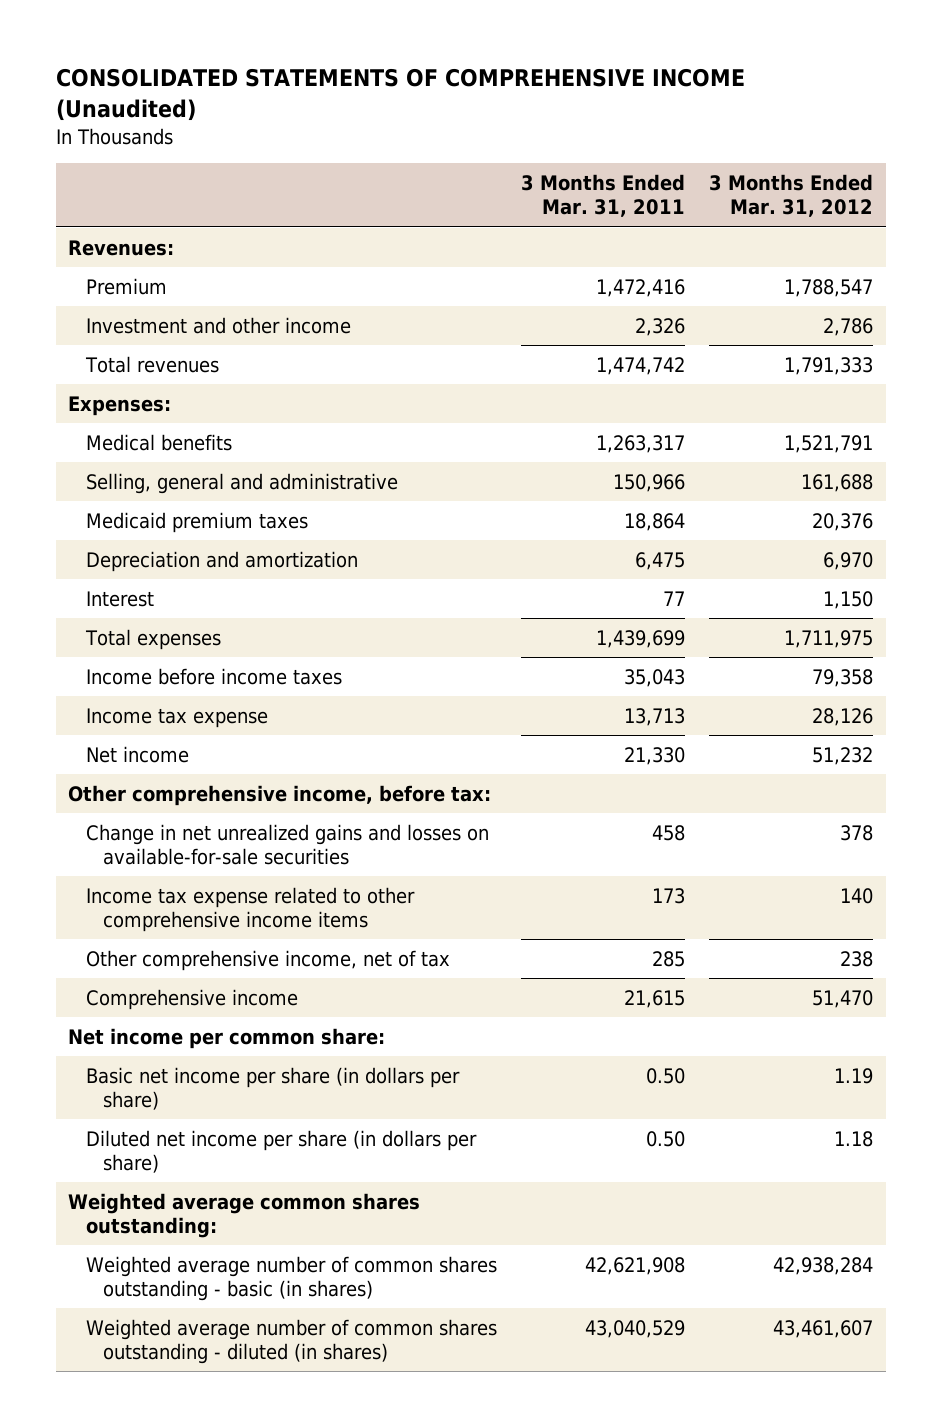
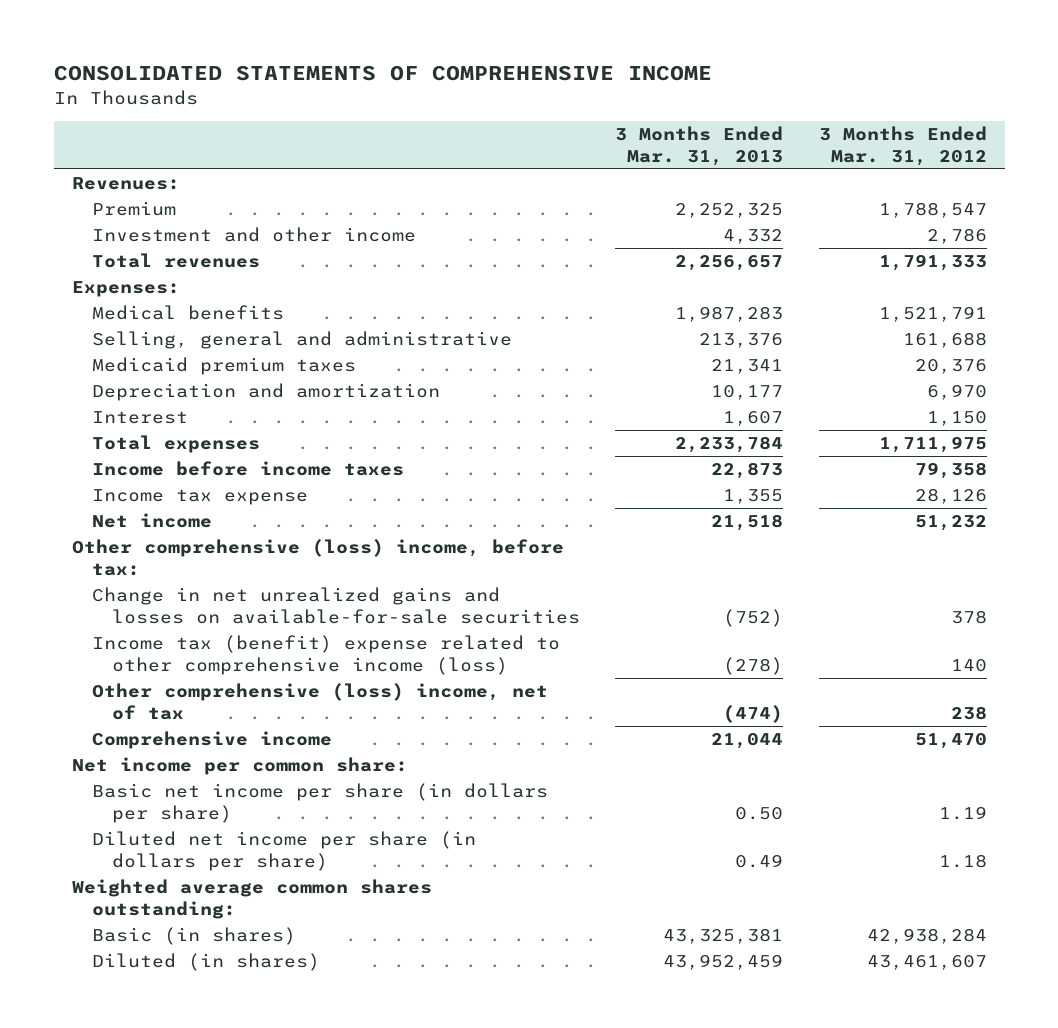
- CONSOLIDATED STATEMENTS OF COMPREHENSIVE INCOME (Unaudited)
+ CONSOLIDATED STATEMENTS OF COMPREHENSIVE INCOME
- | 3 Months Ended Mar. 31, 2011 | 3 Months Ended Mar. 31, 2012
+ | 3 Months Ended Mar. 31, 2013 | 3 Months Ended Mar. 31, 2012
- Other comprehensive income, before tax:
+ Other comprehensive (loss) income, before tax:
- Income tax expense related to other comprehensive income items | 173 | 140
- Other comprehensive income, net of tax | 285 | 238
+ Income tax (benefit) expense related to other comprehensive income (loss) | (278) | 140
+ Other comprehensive (loss) income, net of tax | (474) | 238
- Weighted average number of common shares outstanding - basic (in shares) | 42,621,908 | 42,938,284
- Weighted average number of common shares outstanding - diluted (in shares) | 43,040,529 | 43,461,607
+ Basic (in shares) | 43,325,381 | 42,938,284
+ Diluted (in shares) | 43,952,459 | 43,461,607

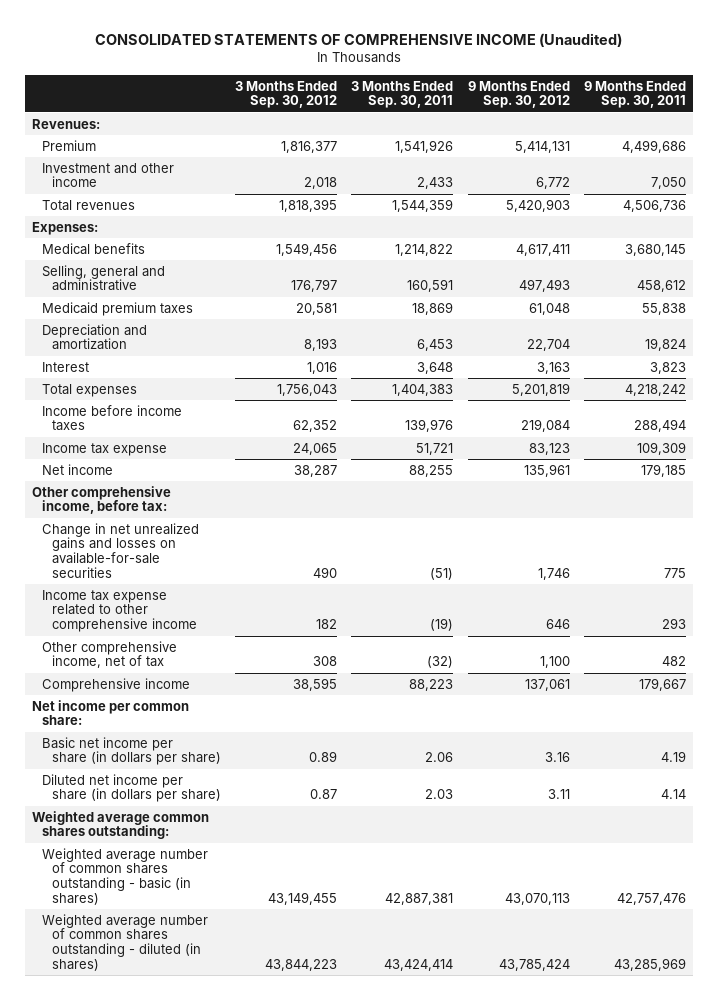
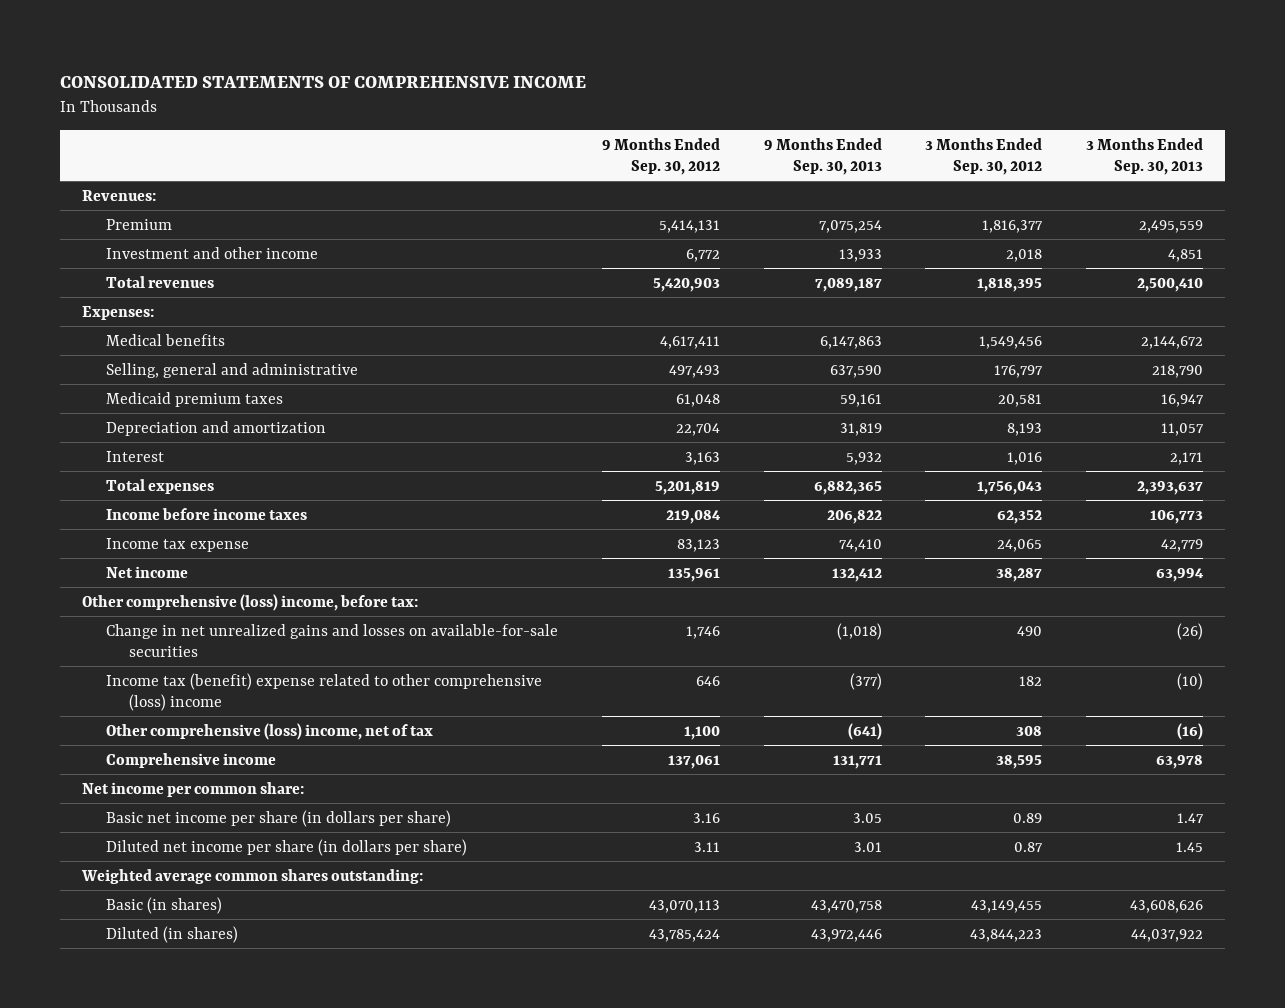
- CONSOLIDATED STATEMENTS OF COMPREHENSIVE INCOME (Unaudited)
+ CONSOLIDATED STATEMENTS OF COMPREHENSIVE INCOME
- | 3 Months Ended Sep. 30, 2012 | 3 Months Ended Sep. 30, 2011 | 9 Months Ended Sep. 30, 2012 | 9 Months Ended Sep. 30, 2011
+ | 9 Months Ended Sep. 30, 2012 | 9 Months Ended Sep. 30, 2013 | 3 Months Ended Sep. 30, 2012 | 3 Months Ended Sep. 30, 2013
- Other comprehensive income, before tax:
+ Other comprehensive (loss) income, before tax:
- Income tax expense related to other comprehensive income | 182 | (19) | 646 | 293
- Other comprehensive income, net of tax | 308 | (32) | 1,100 | 482
+ Income tax (benefit) expense related to other comprehensive (loss) income | 646 | (377) | 182 | (10)
+ Other comprehensive (loss) income, net of tax | 1,100 | (641) | 308 | (16)
- Weighted average number of common shares outstanding - basic (in shares) | 43,149,455 | 42,887,381 | 43,070,113 | 42,757,476
- Weighted average number of common shares outstanding - diluted (in shares) | 43,844,223 | 43,424,414 | 43,785,424 | 43,285,969
+ Basic (in shares) | 43,070,113 | 43,470,758 | 43,149,455 | 43,608,626
+ Diluted (in shares) | 43,785,424 | 43,972,446 | 43,844,223 | 44,037,922

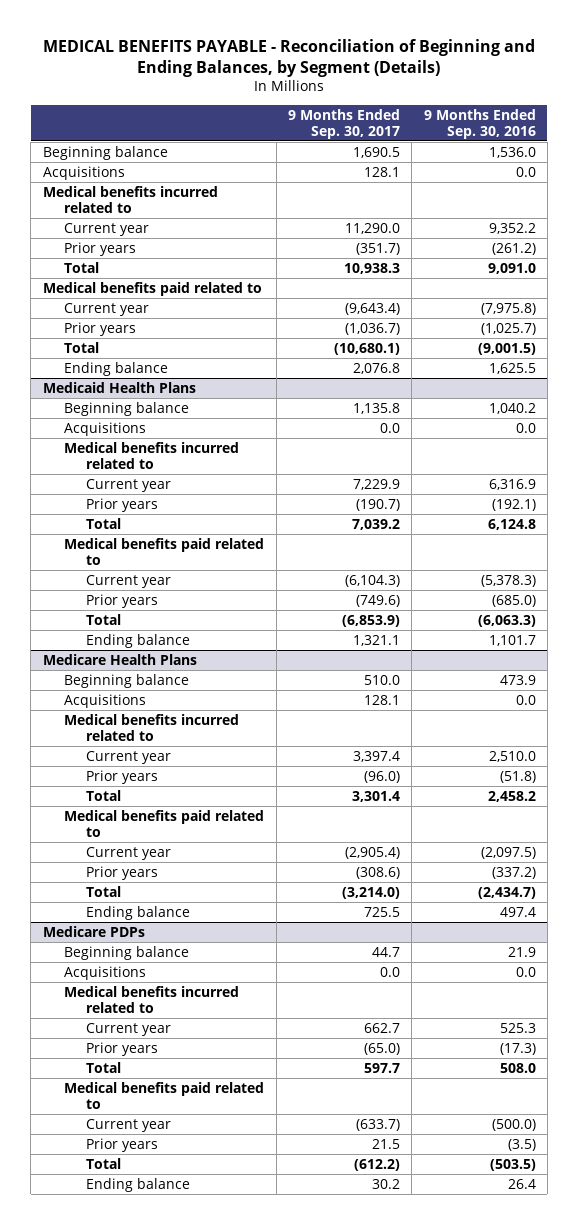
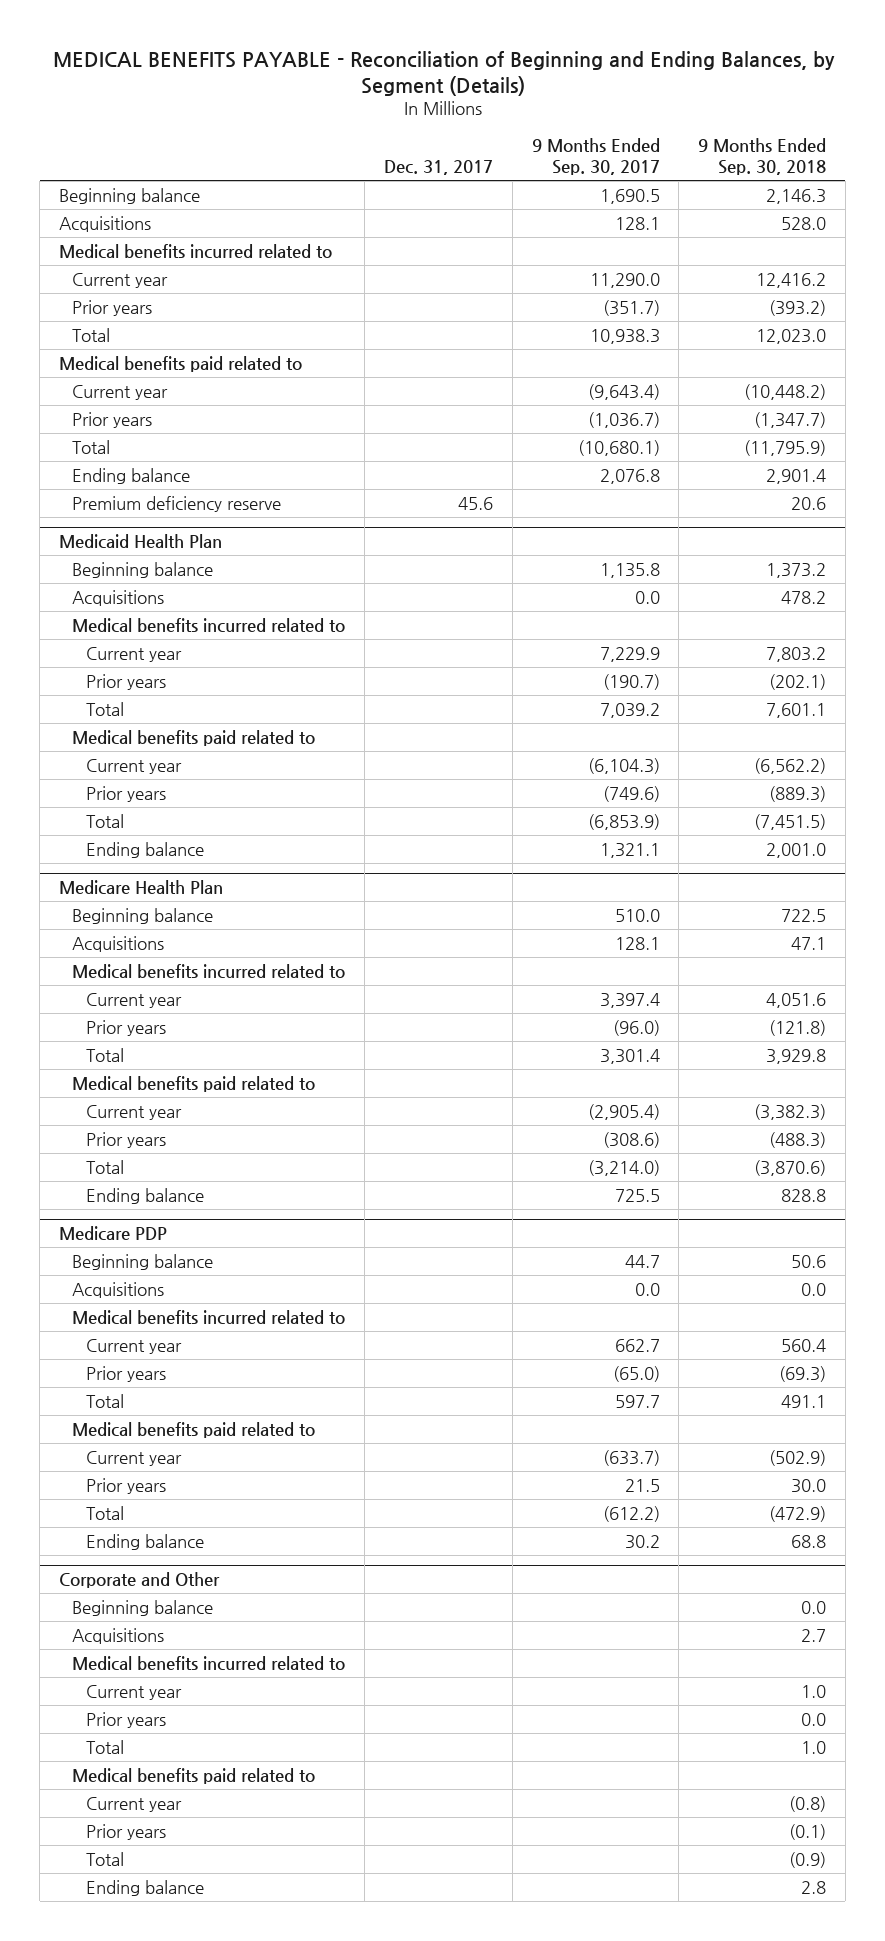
- | 9 Months Ended Sep. 30, 2017 | 9 Months Ended Sep. 30, 2016
+ | Dec. 31, 2017 | 9 Months Ended Sep. 30, 2017 | 9 Months Ended Sep. 30, 2018
- Medicaid Health Plans
+ Premium deficiency reserve | 45.6 | | 20.6
+ Medicaid Health Plan
- Medicare Health Plans
+ Medicare Health Plan
- Medicare PDPs
+ Medicare PDP
+ Corporate and Other
+ Beginning balance | | | 0.0
+ Acquisitions | | | 2.7
+ Medical benefits incurred related to
+ Current year | | | 1.0
+ Prior years | | | 0.0
+ Total | | | 1.0
+ Medical benefits paid related to
+ Current year | | | (0.8)
+ Prior years | | | (0.1)
+ Total | | | (0.9)
+ Ending balance | | | 2.8

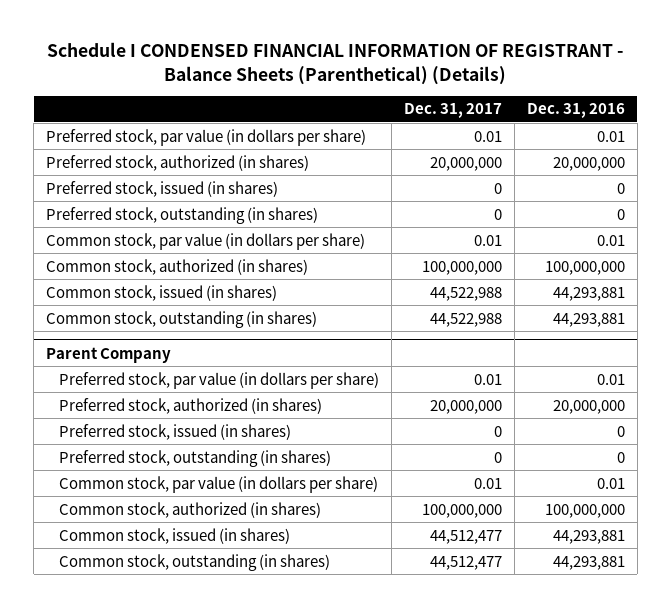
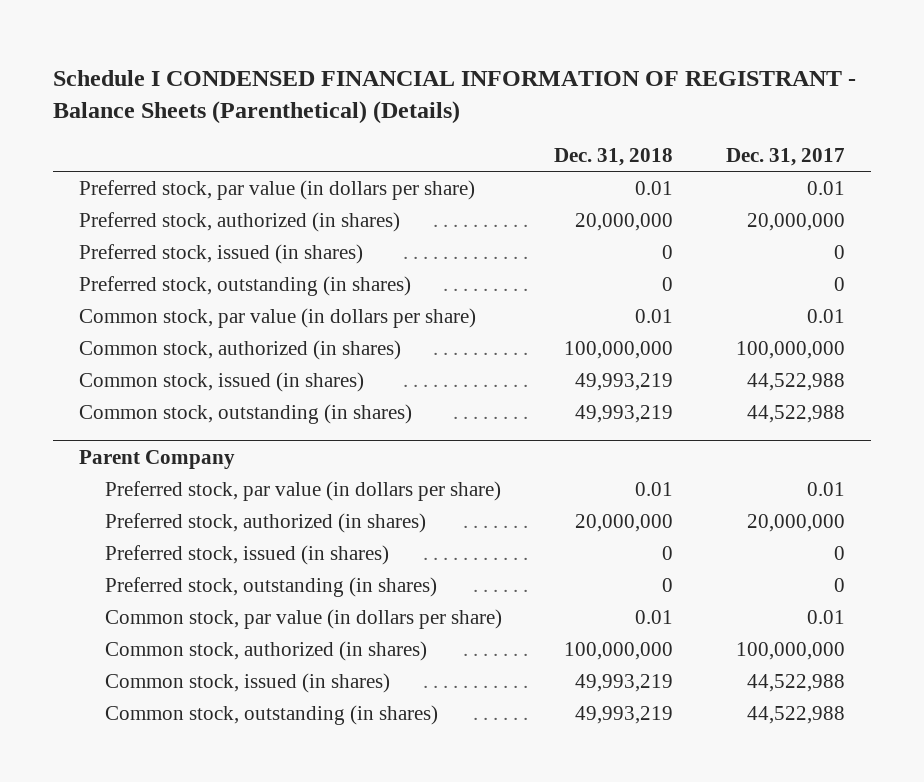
- | Dec. 31, 2017 | Dec. 31, 2016
+ | Dec. 31, 2018 | Dec. 31, 2017
@ Parent Company
- Common stock, issued (in shares) | 44,512,477 | 44,293,881
- Common stock, outstanding (in shares) | 44,512,477 | 44,293,881
+ Common stock, issued (in shares) | 49,993,219 | 44,522,988
+ Common stock, outstanding (in shares) | 49,993,219 | 44,522,988

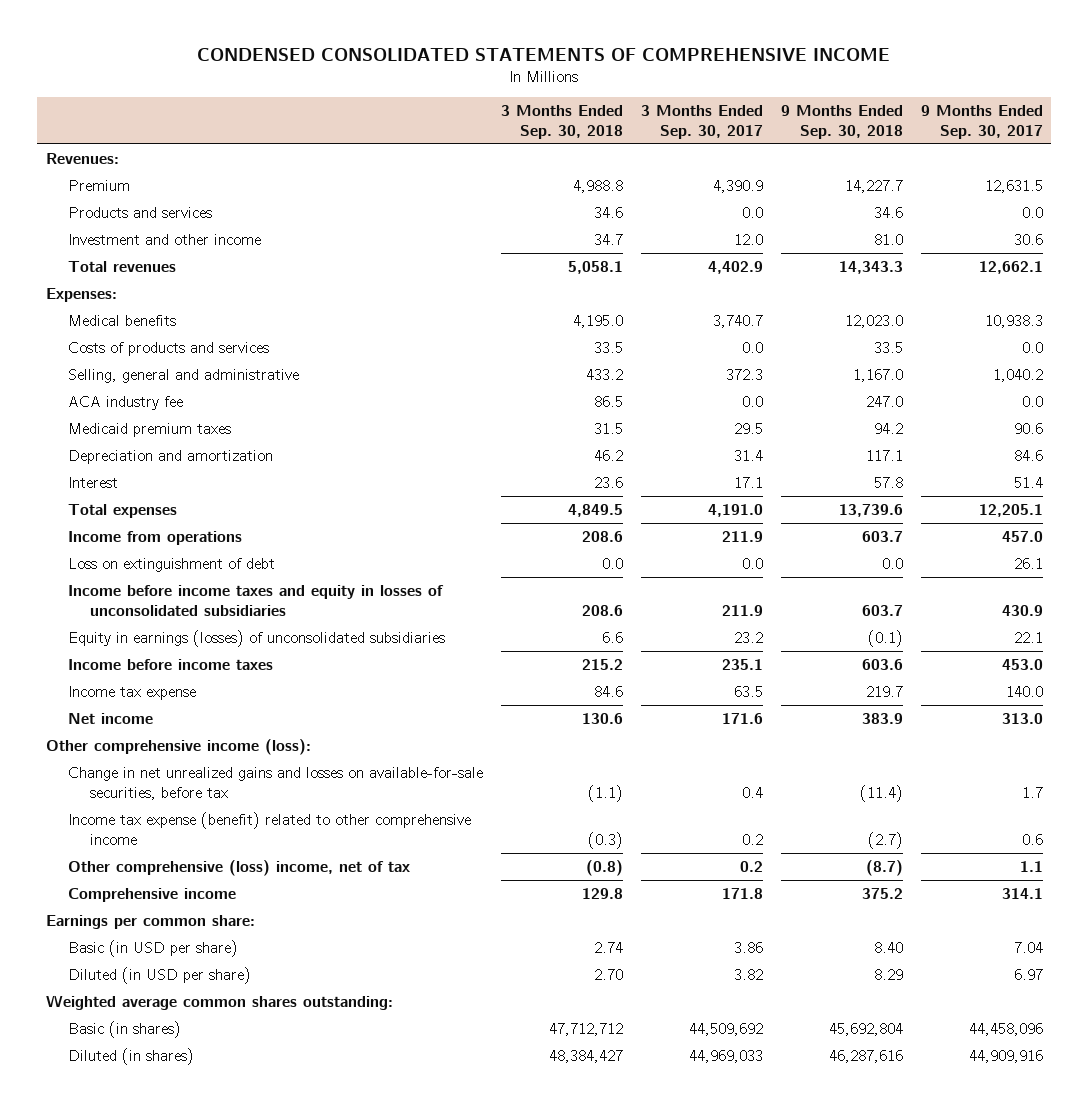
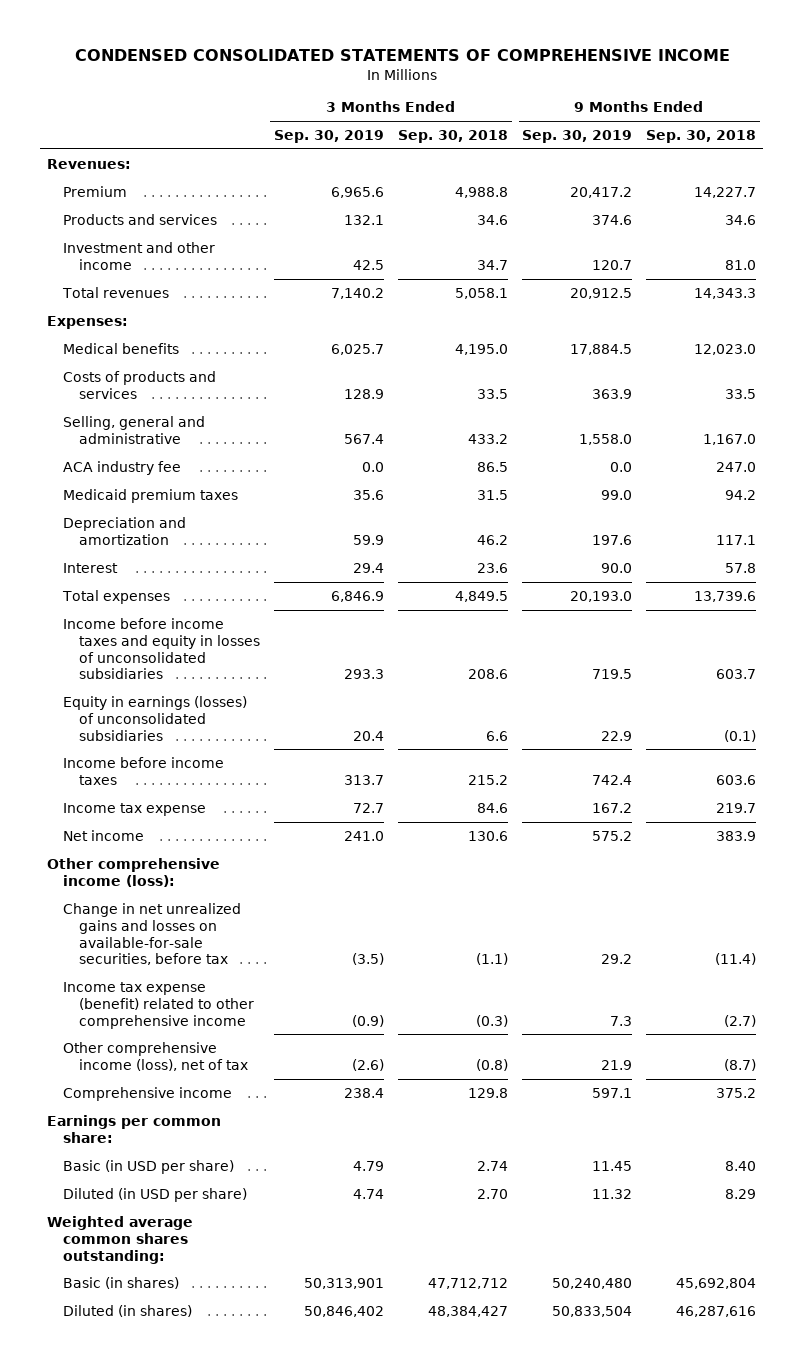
- | 3 Months Ended Sep. 30, 2018 | 3 Months Ended Sep. 30, 2017 | 9 Months Ended Sep. 30, 2018 | 9 Months Ended Sep. 30, 2017
+ | 3 Months Ended Sep. 30, 2019 | 3 Months Ended Sep. 30, 2018 | 9 Months Ended Sep. 30, 2019 | 9 Months Ended Sep. 30, 2018
- Income from operations | 208.6 | 211.9 | 603.7 | 457.0
- Loss on extinguishment of debt | 0.0 | 0.0 | 0.0 | 26.1
- Other comprehensive (loss) income, net of tax | (0.8) | 0.2 | (8.7) | 1.1
+ Other comprehensive income (loss), net of tax | (2.6) | (0.8) | 21.9 | (8.7)

